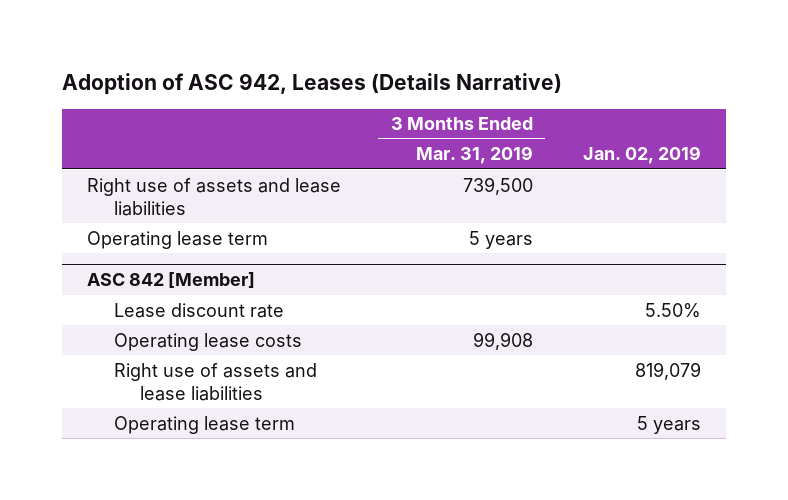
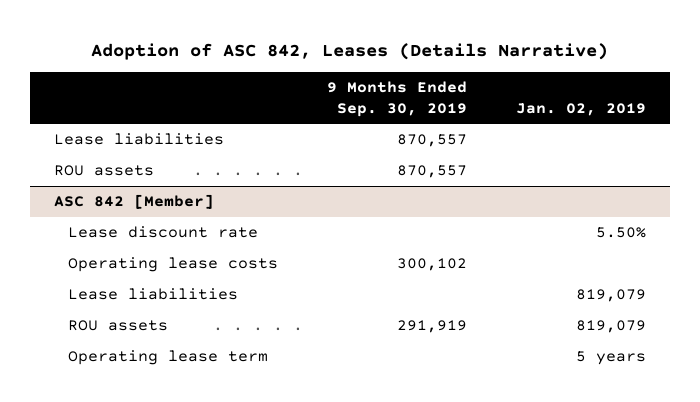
- Adoption of ASC 942, Leases (Details Narrative)
+ Adoption of ASC 842, Leases (Details Narrative)
- | 3 Months Ended Mar. 31, 2019 | Jan. 02, 2019
+ | 9 Months Ended Sep. 30, 2019 | Jan. 02, 2019
- Right use of assets and lease liabilities | 739,500 |
- Operating lease term | 5 years |
+ Lease liabilities | 870,557 |
+ ROU assets | 870,557 |
@ ASC 842 [Member]
- Right use of assets and lease liabilities | | 819,079
+ Lease liabilities | | 819,079
+ ROU assets | 291,919 | 819,079

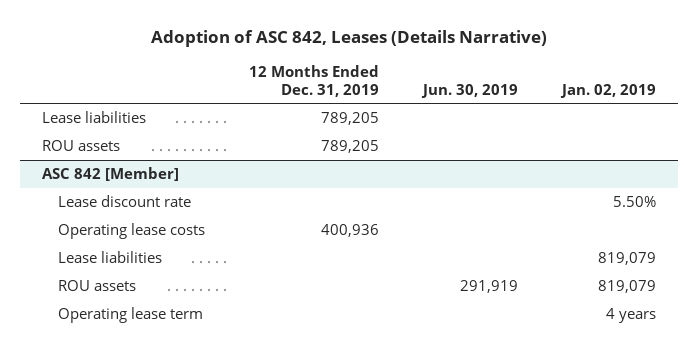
- | 9 Months Ended Sep. 30, 2019 | Jan. 02, 2019
+ | 12 Months Ended Dec. 31, 2019 | Jun. 30, 2019 | Jan. 02, 2019
@ ASC 842 [Member]
- Operating lease term | | 5 years
+ Operating lease term | | | 4 years

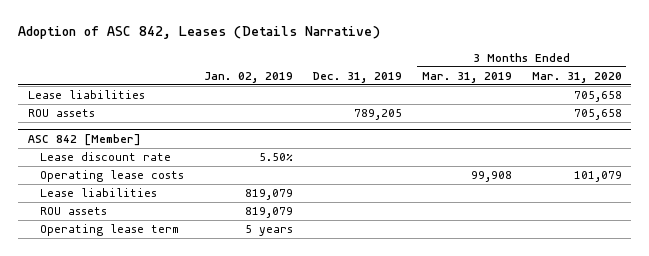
- | 12 Months Ended Dec. 31, 2019 | Jun. 30, 2019 | Jan. 02, 2019
+ | Jan. 02, 2019 | Dec. 31, 2019 | 3 Months Ended Mar. 31, 2019 | 3 Months Ended Mar. 31, 2020
@ ASC 842 [Member]
- Operating lease term | | | 4 years
+ Operating lease term | 5 years | | |

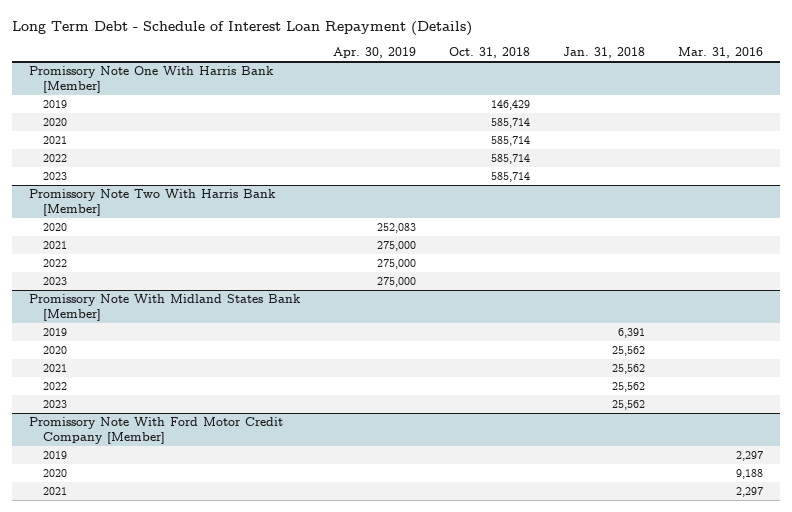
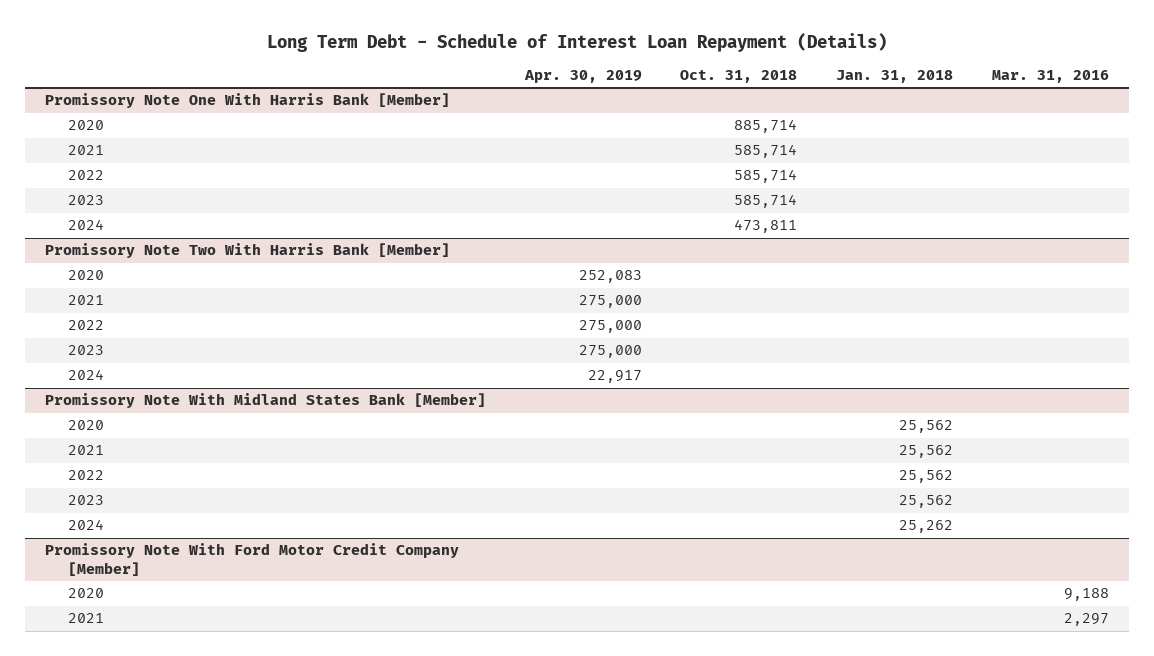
@ Promissory Note One With Harris Bank [Member]
- 2019 | | 146,429 | |
- 2020 | | 585,714 | |
+ 2020 | | 885,714 | |
+ 2024 | | 473,811 | |
@ Promissory Note Two With Harris Bank [Member]
+ 2024 | 22,917 | | |
@ Promissory Note With Midland States Bank [Member]
- 2019 | | | 6,391 |
+ 2024 | | | 25,262 |
@ Promissory Note With Ford Motor Credit Company [Member]
- 2019 | | | | 2,297

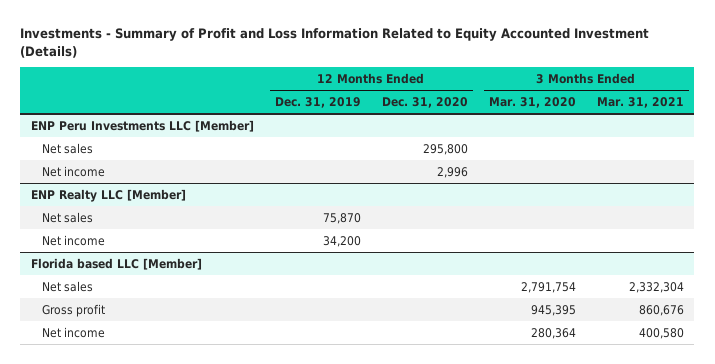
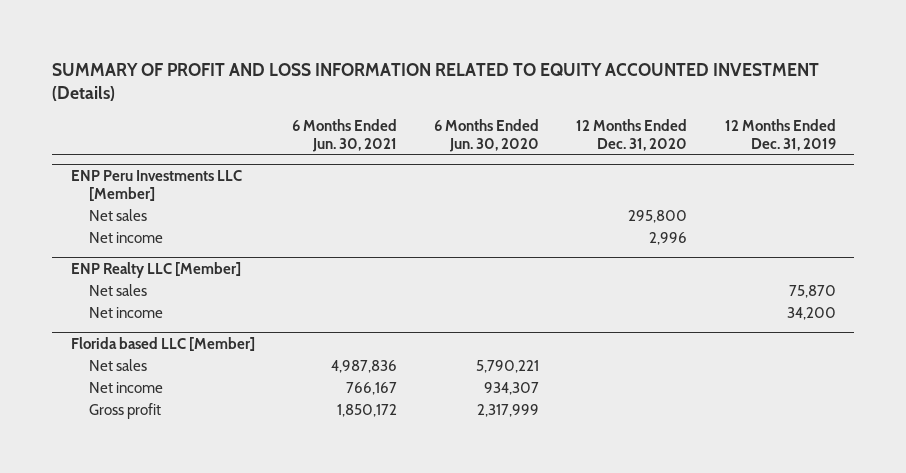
- Investments - Summary of Profit and Loss Information Related to Equity Accounted Investment (Details)
+ SUMMARY OF PROFIT AND LOSS INFORMATION RELATED TO EQUITY ACCOUNTED INVESTMENT (Details)
- | 12 Months Ended Dec. 31, 2019 | 12 Months Ended Dec. 31, 2020 | 3 Months Ended Mar. 31, 2020 | 3 Months Ended Mar. 31, 2021
+ | 6 Months Ended Jun. 30, 2021 | 6 Months Ended Jun. 30, 2020 | 12 Months Ended Dec. 31, 2020 | 12 Months Ended Dec. 31, 2019
@ Florida based LLC [Member]
moved down: Gross profit | 1,850,172 | 2,317,999 | |

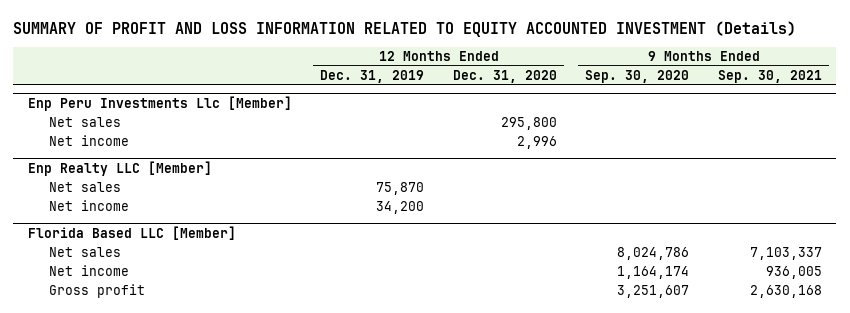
- | 6 Months Ended Jun. 30, 2021 | 6 Months Ended Jun. 30, 2020 | 12 Months Ended Dec. 31, 2020 | 12 Months Ended Dec. 31, 2019
+ | 12 Months Ended Dec. 31, 2019 | 12 Months Ended Dec. 31, 2020 | 9 Months Ended Sep. 30, 2020 | 9 Months Ended Sep. 30, 2021
- ENP Peru Investments LLC [Member]
+ Enp Peru Investments Llc [Member]
- ENP Realty LLC [Member]
+ Enp Realty LLC [Member]
- Florida based LLC [Member]
+ Florida Based LLC [Member]

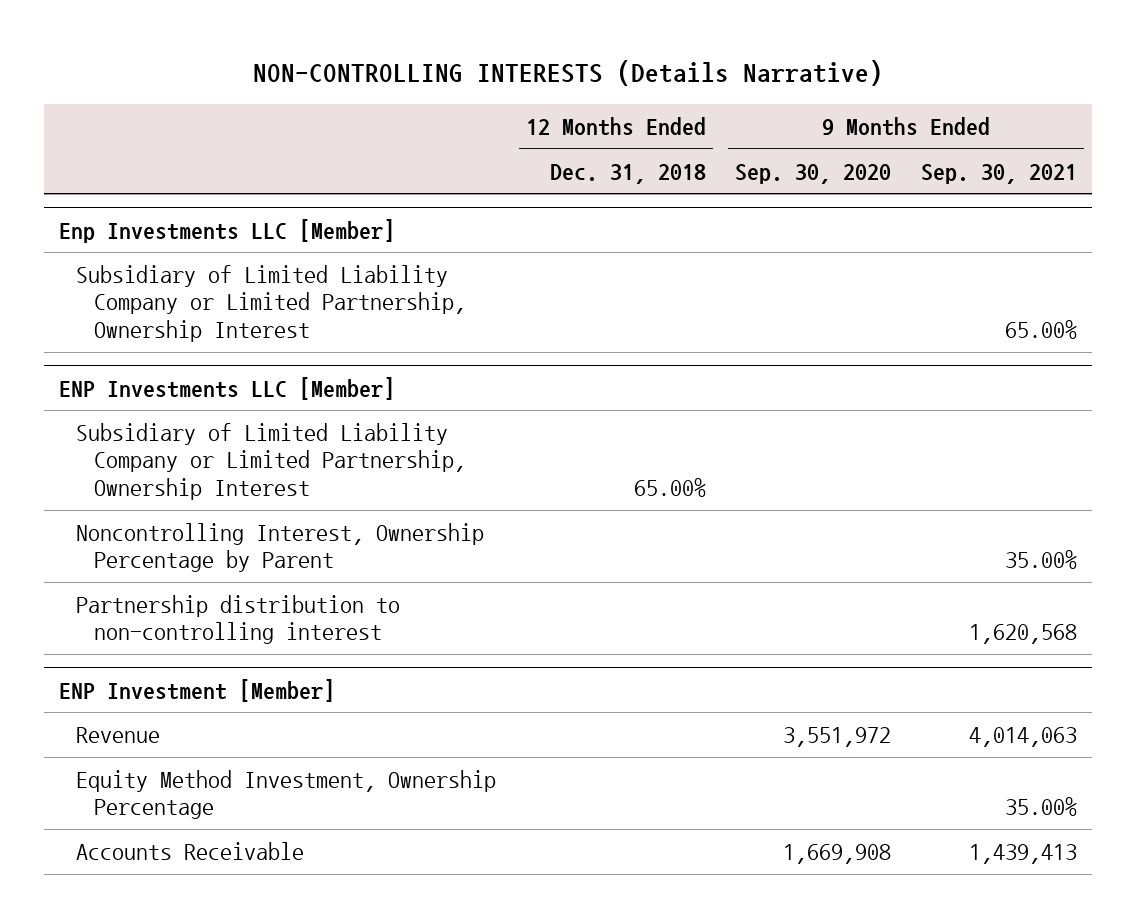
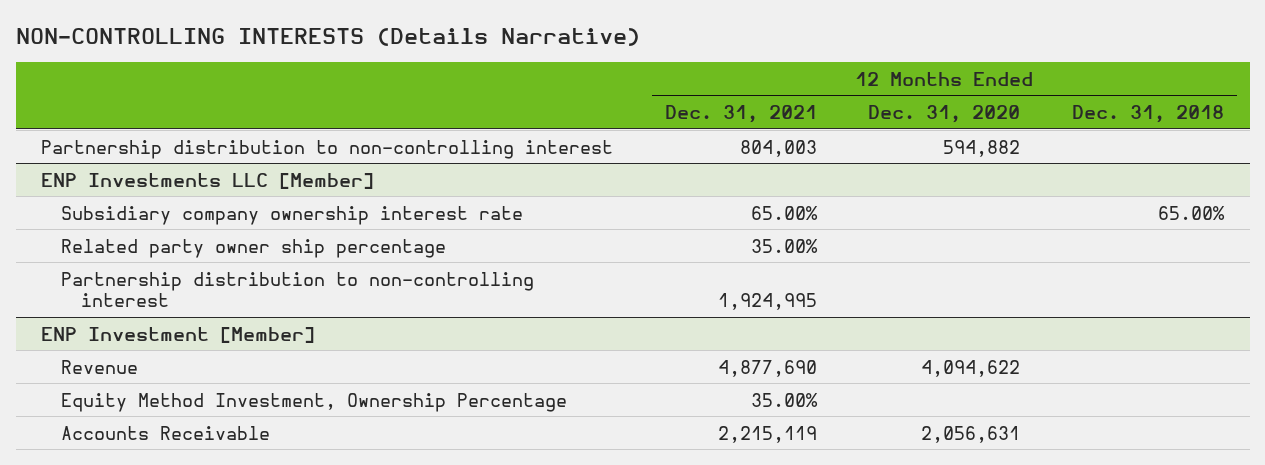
- | 12 Months Ended Dec. 31, 2018 | 9 Months Ended Sep. 30, 2020 | 9 Months Ended Sep. 30, 2021
+ | 12 Months Ended Dec. 31, 2021 | 12 Months Ended Dec. 31, 2020 | 12 Months Ended Dec. 31, 2018
- Enp Investments LLC [Member]
- Subsidiary of Limited Liability Company or Limited Partnership, Ownership Interest | | | 65.00%
+ Partnership distribution to non-controlling interest | 804,003 | 594,882 |
@ ENP Investments LLC [Member]
- Subsidiary of Limited Liability Company or Limited Partnership, Ownership Interest | 65.00% | |
- Noncontrolling Interest, Ownership Percentage by Parent | | | 35.00%
+ Subsidiary company ownership interest rate | 65.00% | | 65.00%
+ Related party owner ship percentage | 35.00% | |

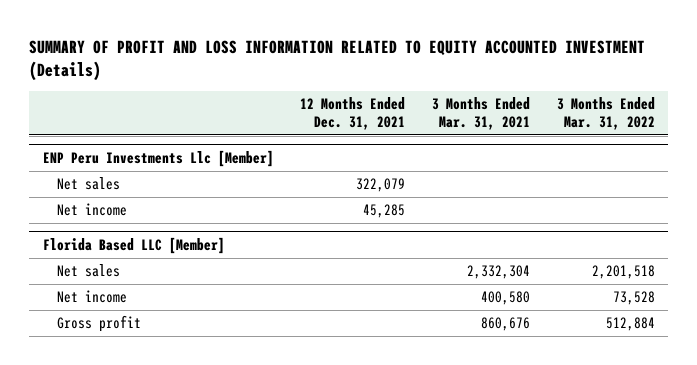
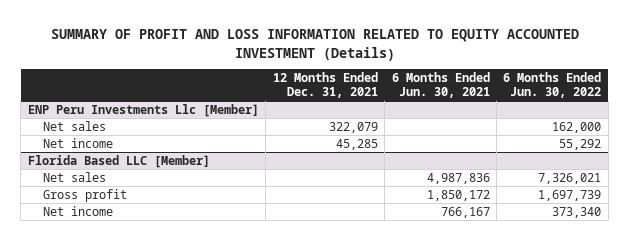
- | 12 Months Ended Dec. 31, 2021 | 3 Months Ended Mar. 31, 2021 | 3 Months Ended Mar. 31, 2022
+ | 12 Months Ended Dec. 31, 2021 | 6 Months Ended Jun. 30, 2021 | 6 Months Ended Jun. 30, 2022
@ Florida Based LLC [Member]
moved down: Net income | | 766,167 | 373,340

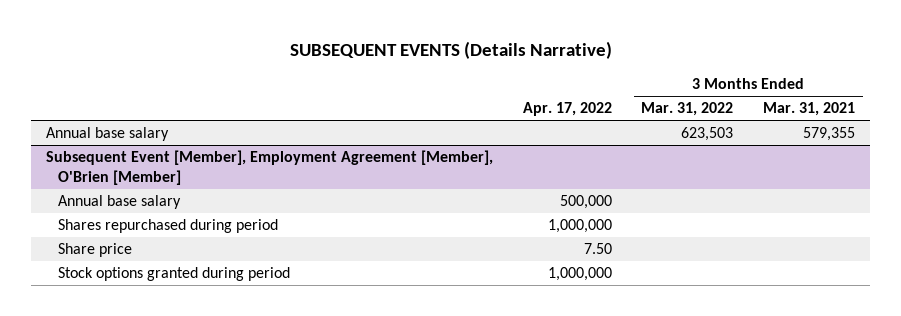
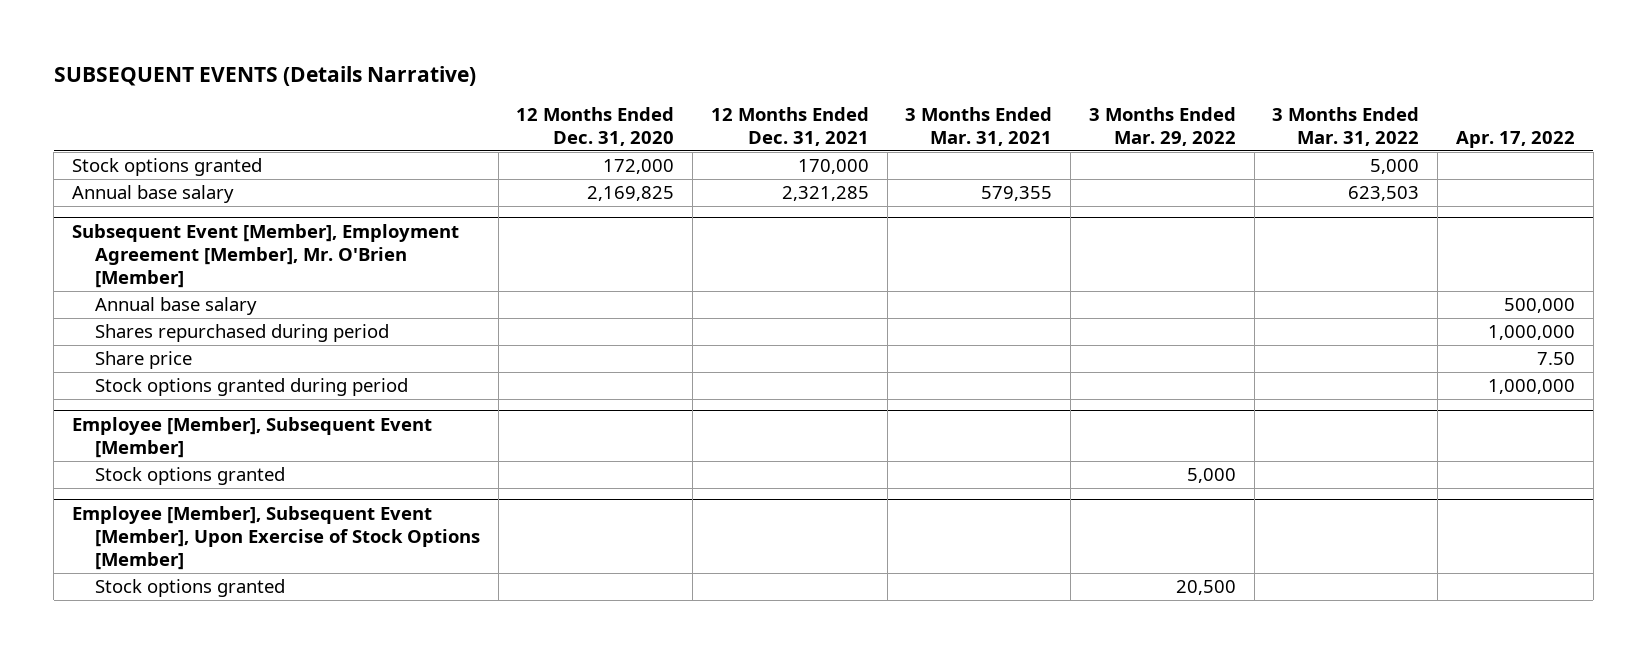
- | Apr. 17, 2022 | 3 Months Ended Mar. 31, 2022 | 3 Months Ended Mar. 31, 2021
+ | 12 Months Ended Dec. 31, 2020 | 12 Months Ended Dec. 31, 2021 | 3 Months Ended Mar. 31, 2021 | 3 Months Ended Mar. 29, 2022 | 3 Months Ended Mar. 31, 2022 | Apr. 17, 2022
+ Stock options granted | 172,000 | 170,000 | | | 5,000 |
- Subsequent Event [Member], Employment Agreement [Member], O'Brien [Member]
+ Subsequent Event [Member], Employment Agreement [Member], Mr. O'Brien [Member]
+ Employee [Member], Subsequent Event [Member]
+ Stock options granted | | | | 5,000 | |
+ Employee [Member], Subsequent Event [Member], Upon Exercise of Stock Options [Member]
+ Stock options granted | | | | 20,500 | |

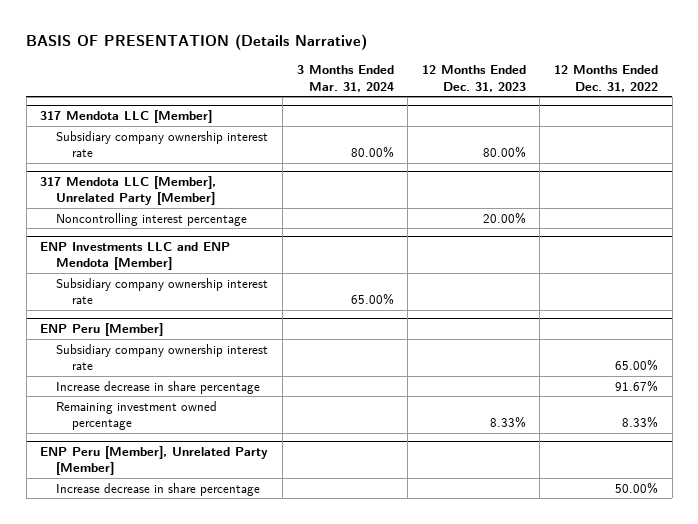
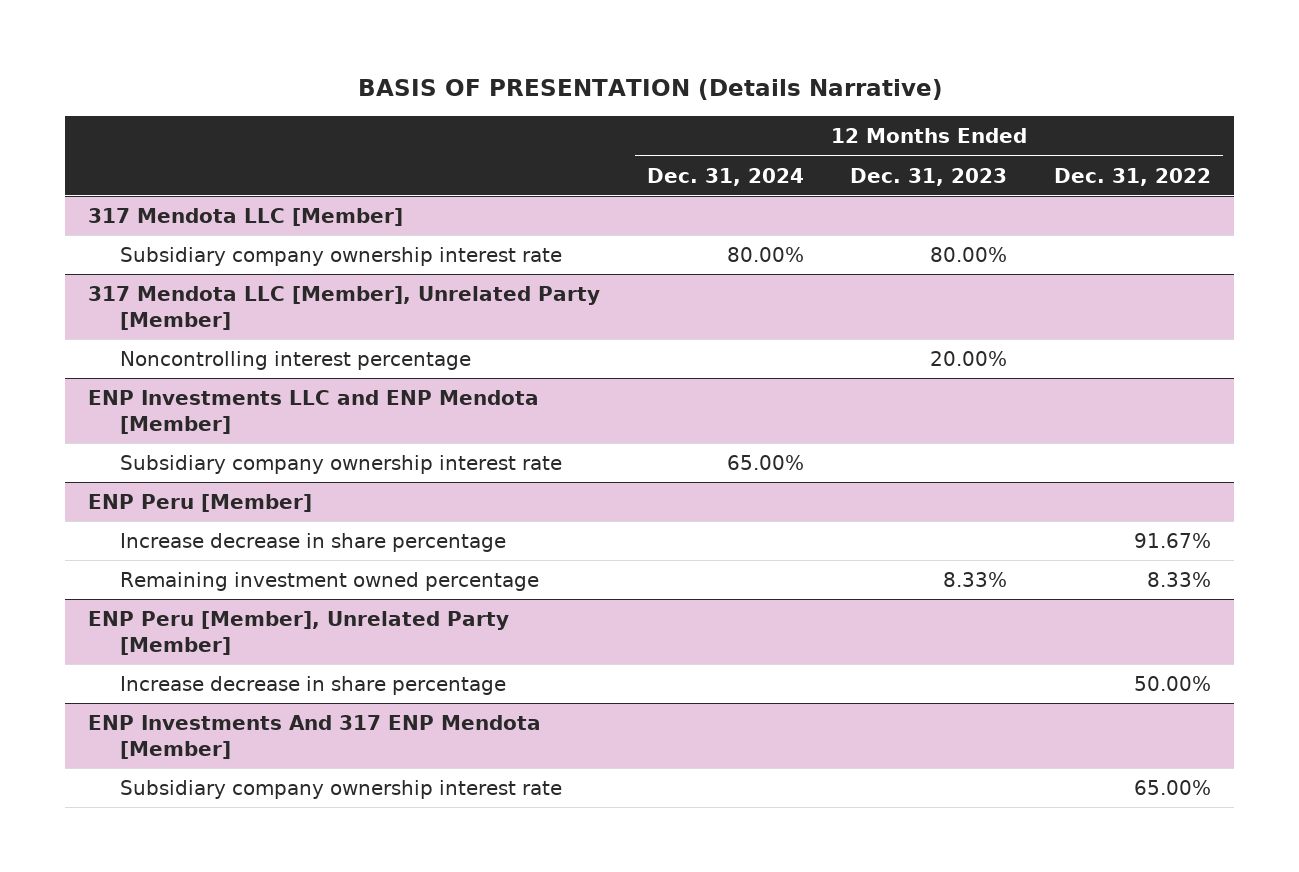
- | 3 Months Ended Mar. 31, 2024 | 12 Months Ended Dec. 31, 2023 | 12 Months Ended Dec. 31, 2022
+ | 12 Months Ended Dec. 31, 2024 | 12 Months Ended Dec. 31, 2023 | 12 Months Ended Dec. 31, 2022
@ ENP Peru [Member]
- Subsidiary company ownership interest rate | | | 65.00%
+ ENP Investments And 317 ENP Mendota [Member]
+ Subsidiary company ownership interest rate | | | 65.00%

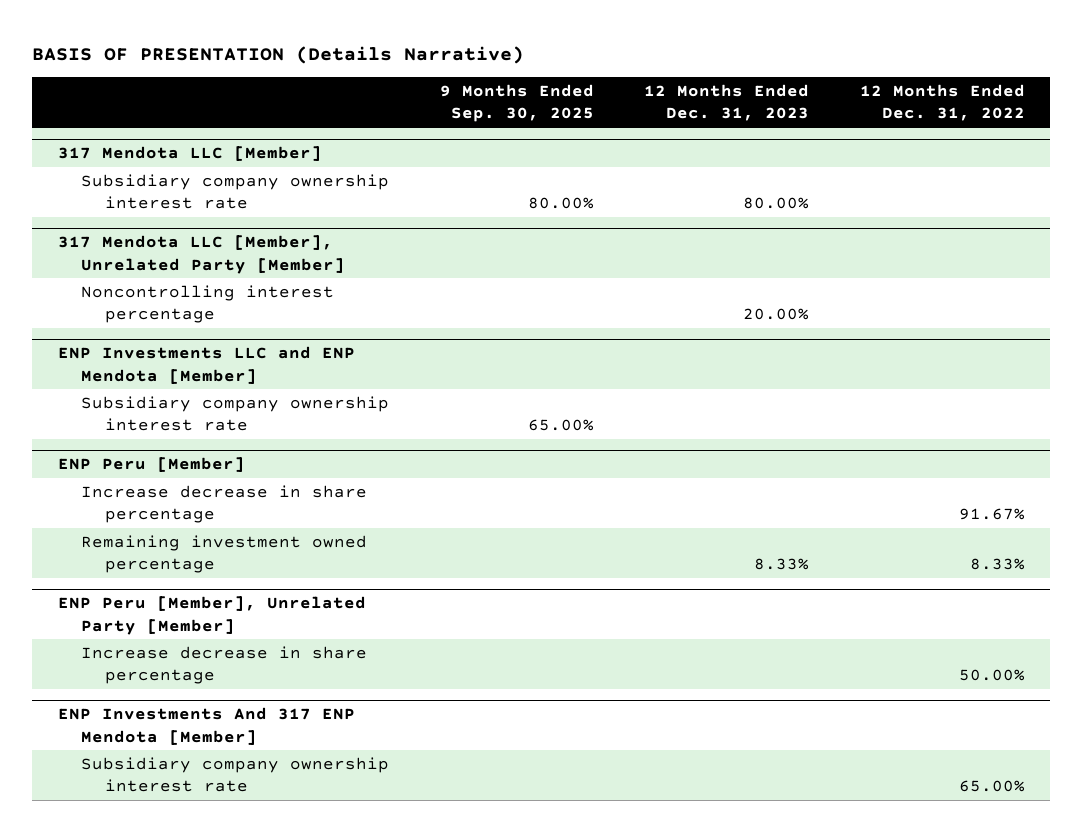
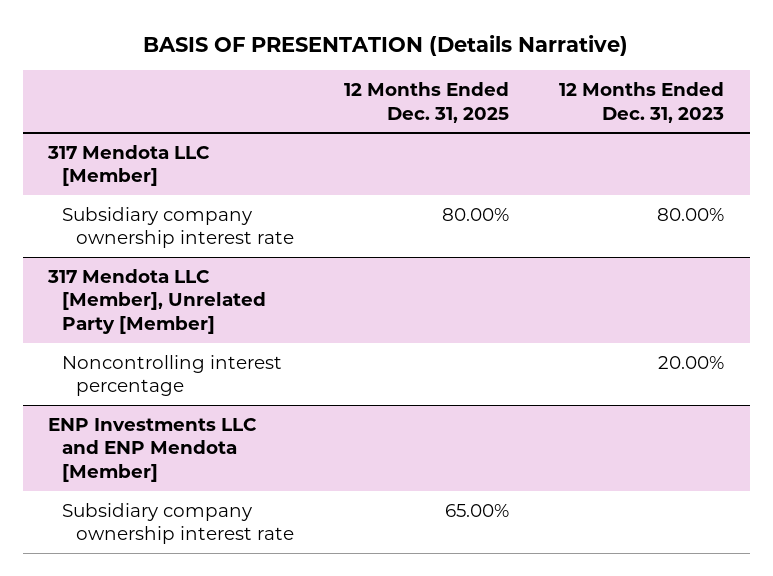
- | 9 Months Ended Sep. 30, 2025 | 12 Months Ended Dec. 31, 2023 | 12 Months Ended Dec. 31, 2022
+ | 12 Months Ended Dec. 31, 2025 | 12 Months Ended Dec. 31, 2023
- ENP Peru [Member]
- Increase decrease in share percentage | | | 91.67%
- Remaining investment owned percentage | | 8.33% | 8.33%
- ENP Peru [Member], Unrelated Party [Member]
- Increase decrease in share percentage | | | 50.00%
- ENP Investments And 317 ENP Mendota [Member]
- Subsidiary company ownership interest rate | | | 65.00%

